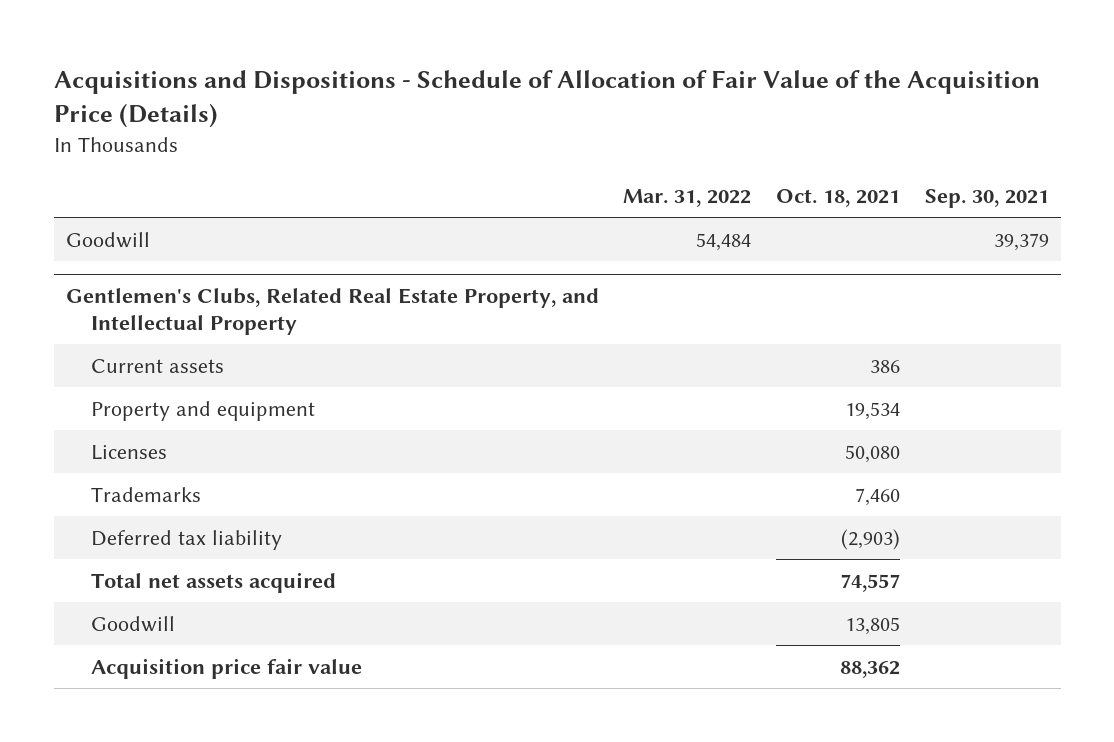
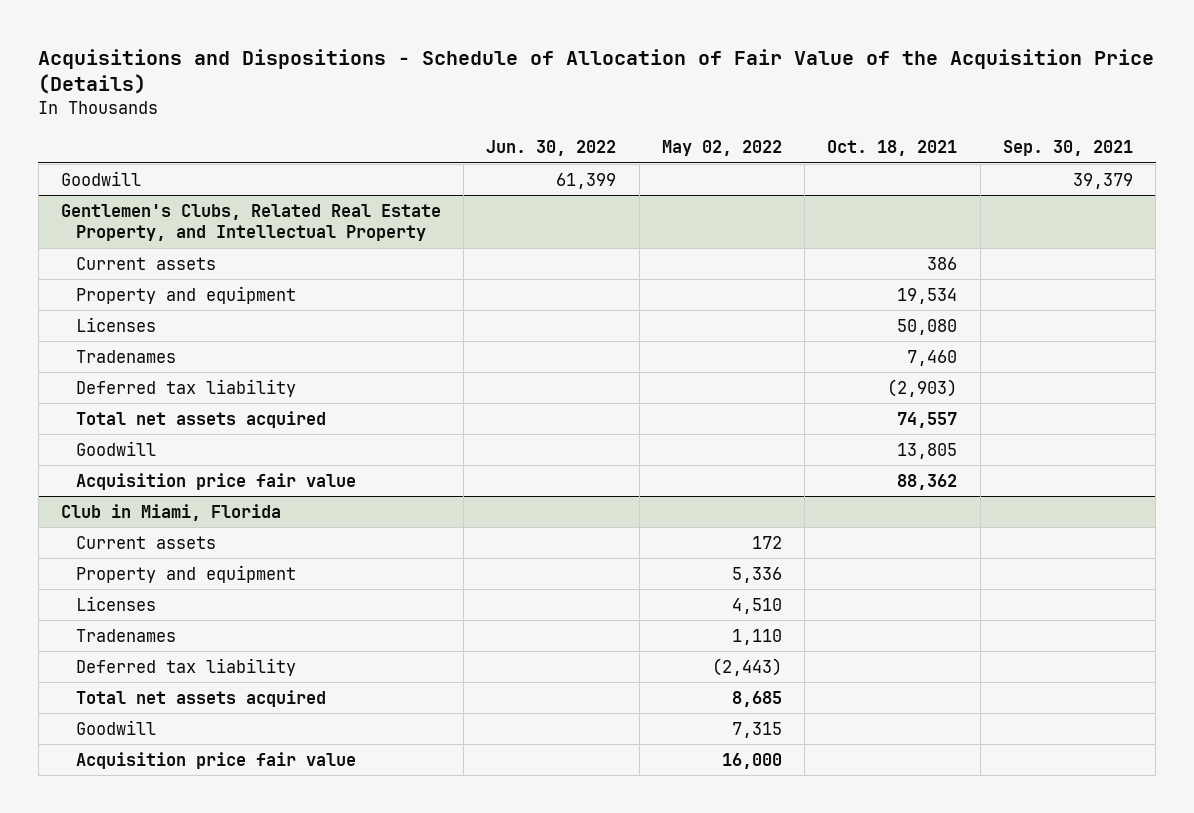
- | Mar. 31, 2022 | Oct. 18, 2021 | Sep. 30, 2021
+ | Jun. 30, 2022 | May 02, 2022 | Oct. 18, 2021 | Sep. 30, 2021
@ Gentlemen's Clubs, Related Real Estate Property, and Intellectual Property
- Trademarks | | 7,460 |
+ Tradenames | | | 7,460 |
+ Club in Miami, Florida
+ Current assets | | 172 | |
+ Property and equipment | | 5,336 | |
+ Licenses | | 4,510 | |
+ Tradenames | | 1,110 | |
+ Deferred tax liability | | (2,443) | |
+ Total net assets acquired | | 8,685 | |
+ Goodwill | | 7,315 | |
+ Acquisition price fair value | | 16,000 | |

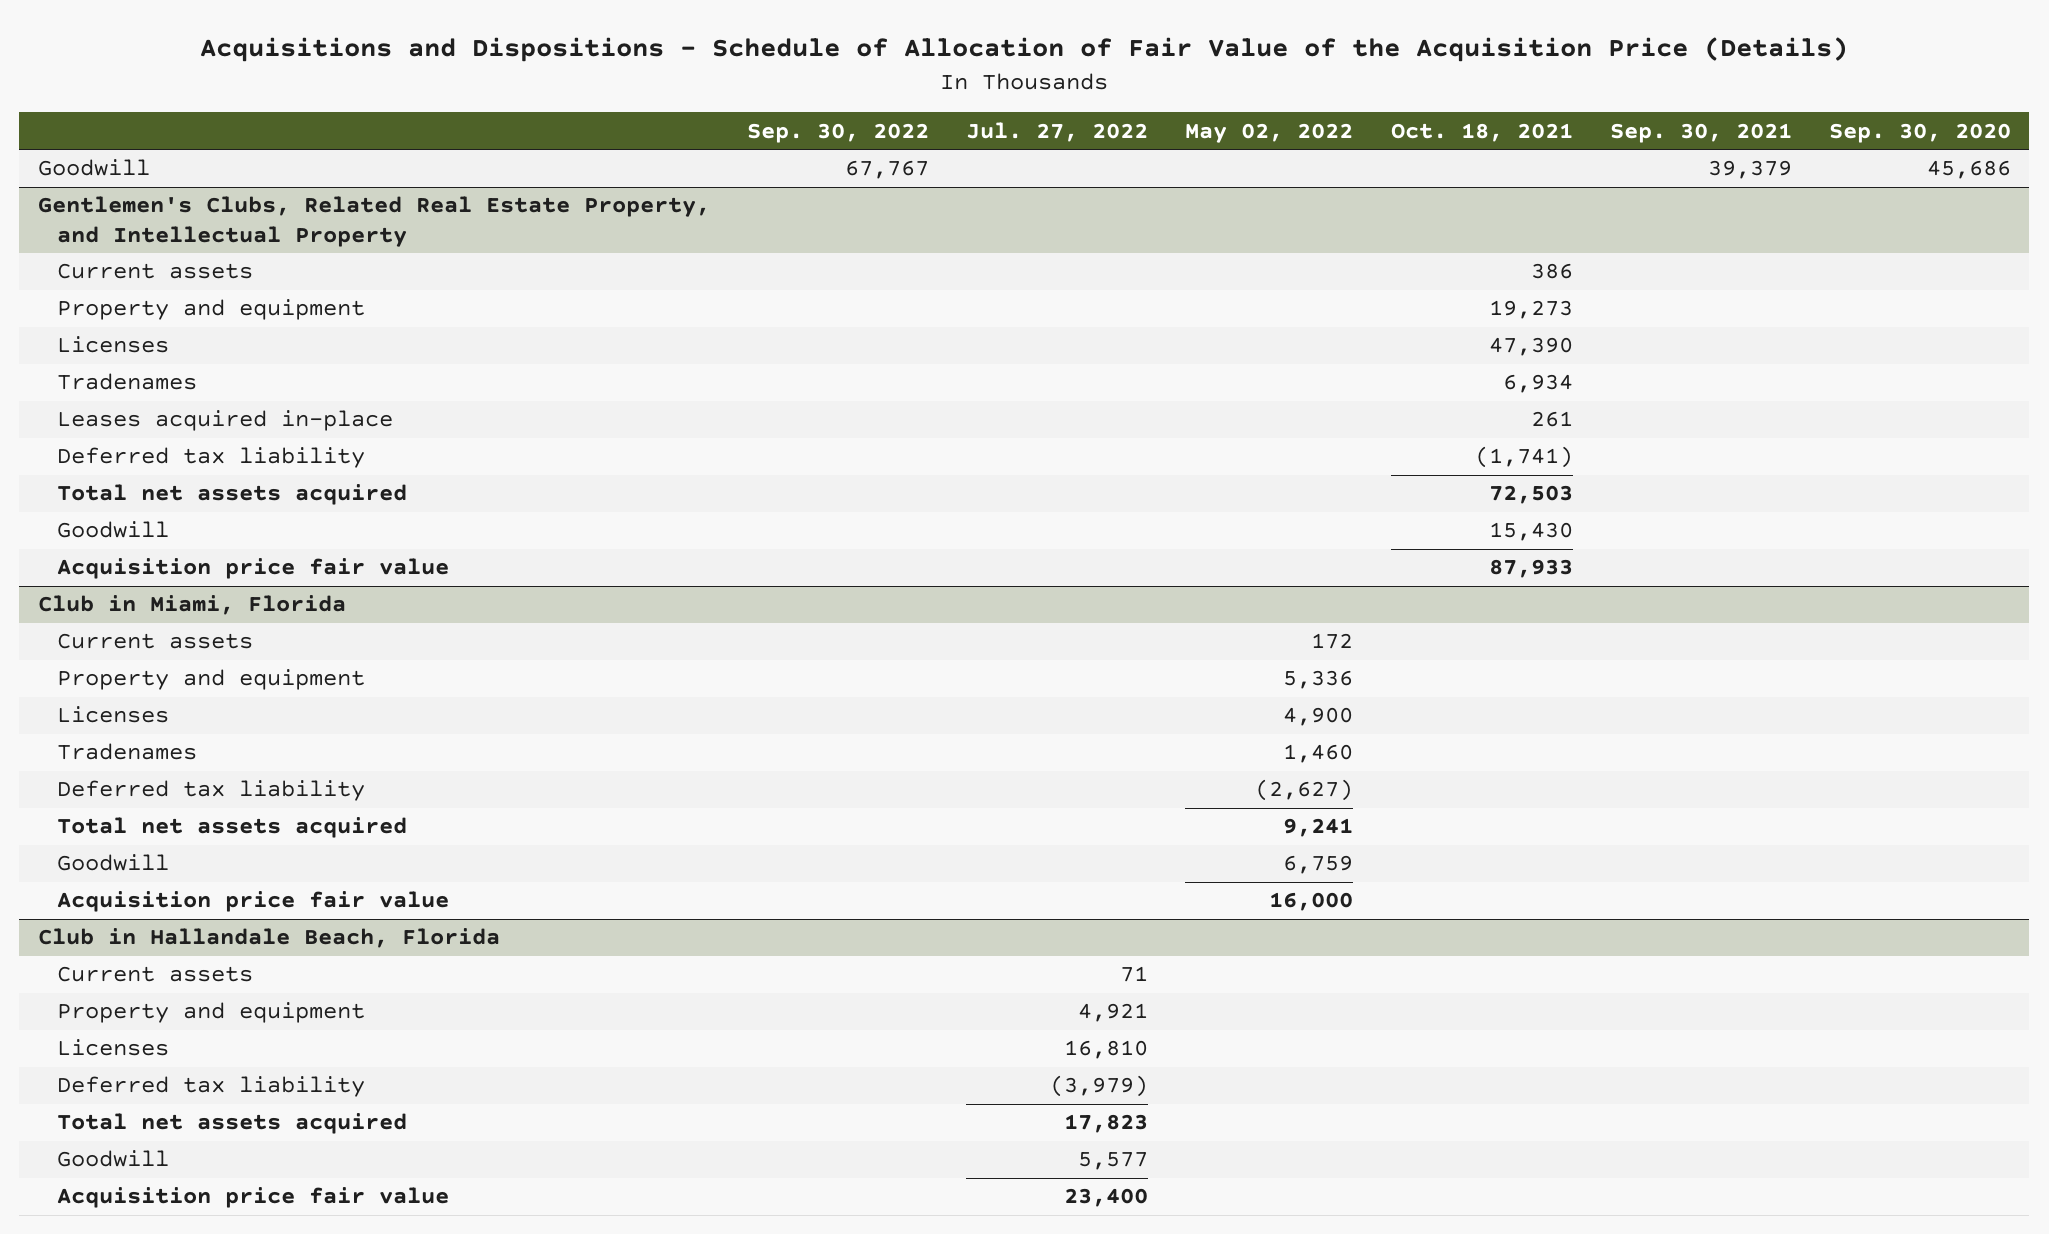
- | Jun. 30, 2022 | May 02, 2022 | Oct. 18, 2021 | Sep. 30, 2021
+ | Sep. 30, 2022 | Jul. 27, 2022 | May 02, 2022 | Oct. 18, 2021 | Sep. 30, 2021 | Sep. 30, 2020
@ Gentlemen's Clubs, Related Real Estate Property, and Intellectual Property
- Property and equipment | | | 19,534 |
- Licenses | | | 50,080 |
- Tradenames | | | 7,460 |
- Deferred tax liability | | | (2,903) |
- Total net assets acquired | | | 74,557 |
- Goodwill | | | 13,805 |
- Acquisition price fair value | | | 88,362 |
+ Property and equipment | | | | 19,273 | |
+ Licenses | | | | 47,390 | |
+ Tradenames | | | | 6,934 | |
+ Leases acquired in-place | | | | 261 | |
+ Deferred tax liability | | | | (1,741) | |
+ Total net assets acquired | | | | 72,503 | |
+ Goodwill | | | | 15,430 | |
+ Acquisition price fair value | | | | 87,933 | |
@ Club in Miami, Florida
- Licenses | | 4,510 | |
- Tradenames | | 1,110 | |
- Deferred tax liability | | (2,443) | |
- Total net assets acquired | | 8,685 | |
- Goodwill | | 7,315 | |
+ Licenses | | | 4,900 | | |
+ Tradenames | | | 1,460 | | |
+ Deferred tax liability | | | (2,627) | | |
+ Total net assets acquired | | | 9,241 | | |
+ Goodwill | | | 6,759 | | |
+ Club in Hallandale Beach, Florida
+ Current assets | | 71 | | | |
+ Property and equipment | | 4,921 | | | |
+ Licenses | | 16,810 | | | |
+ Deferred tax liability | | (3,979) | | | |
+ Total net assets acquired | | 17,823 | | | |
+ Goodwill | | 5,577 | | | |
+ Acquisition price fair value | | 23,400 | | | |

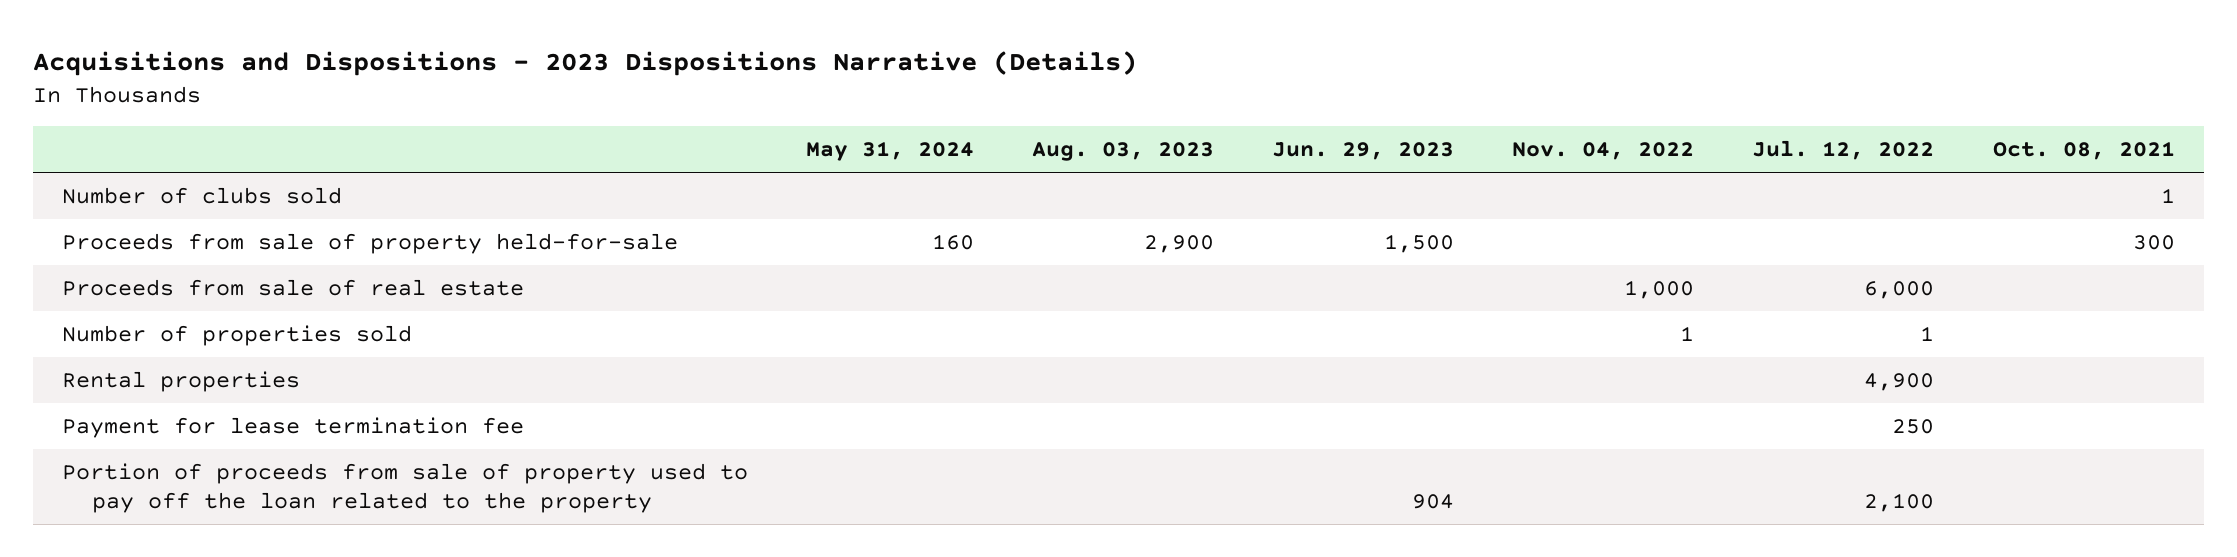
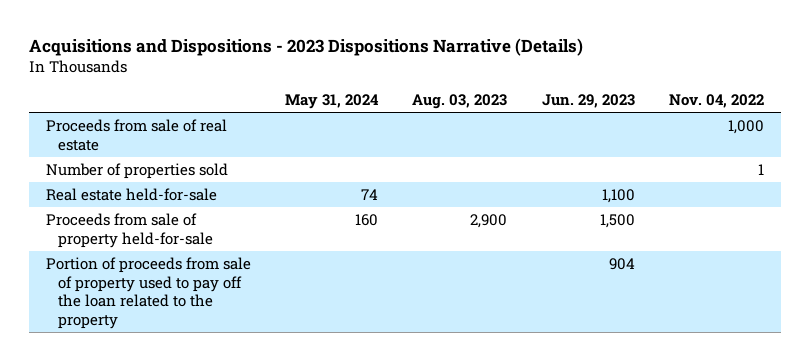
- | May 31, 2024 | Aug. 03, 2023 | Jun. 29, 2023 | Nov. 04, 2022 | Jul. 12, 2022 | Oct. 08, 2021
+ | May 31, 2024 | Aug. 03, 2023 | Jun. 29, 2023 | Nov. 04, 2022
- Number of clubs sold | | | | | | 1
- Rental properties | | | | | 4,900 |
- Payment for lease termination fee | | | | | 250 |
+ Real estate held-for-sale | 74 | | 1,100 |
moved down: Proceeds from sale of property held-for-sale | 160 | 2,900 | 1,500 |

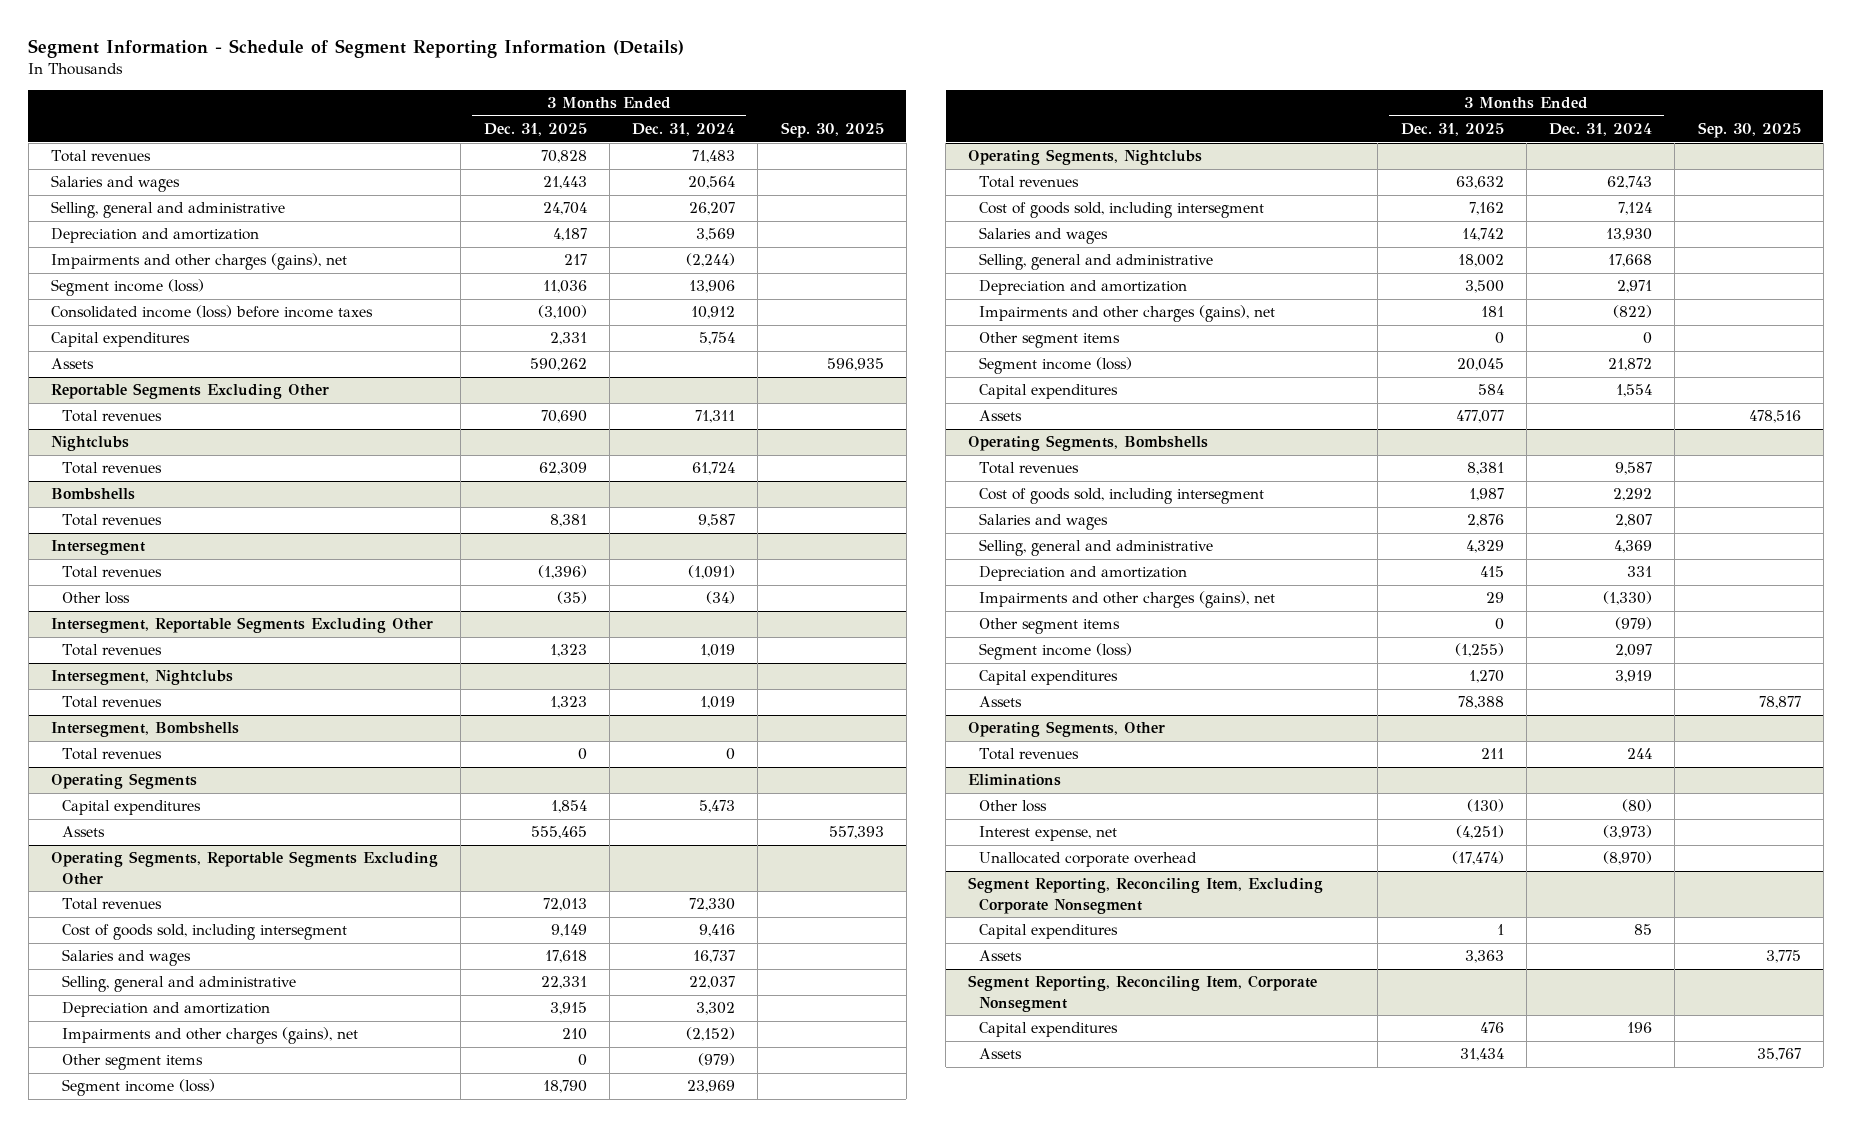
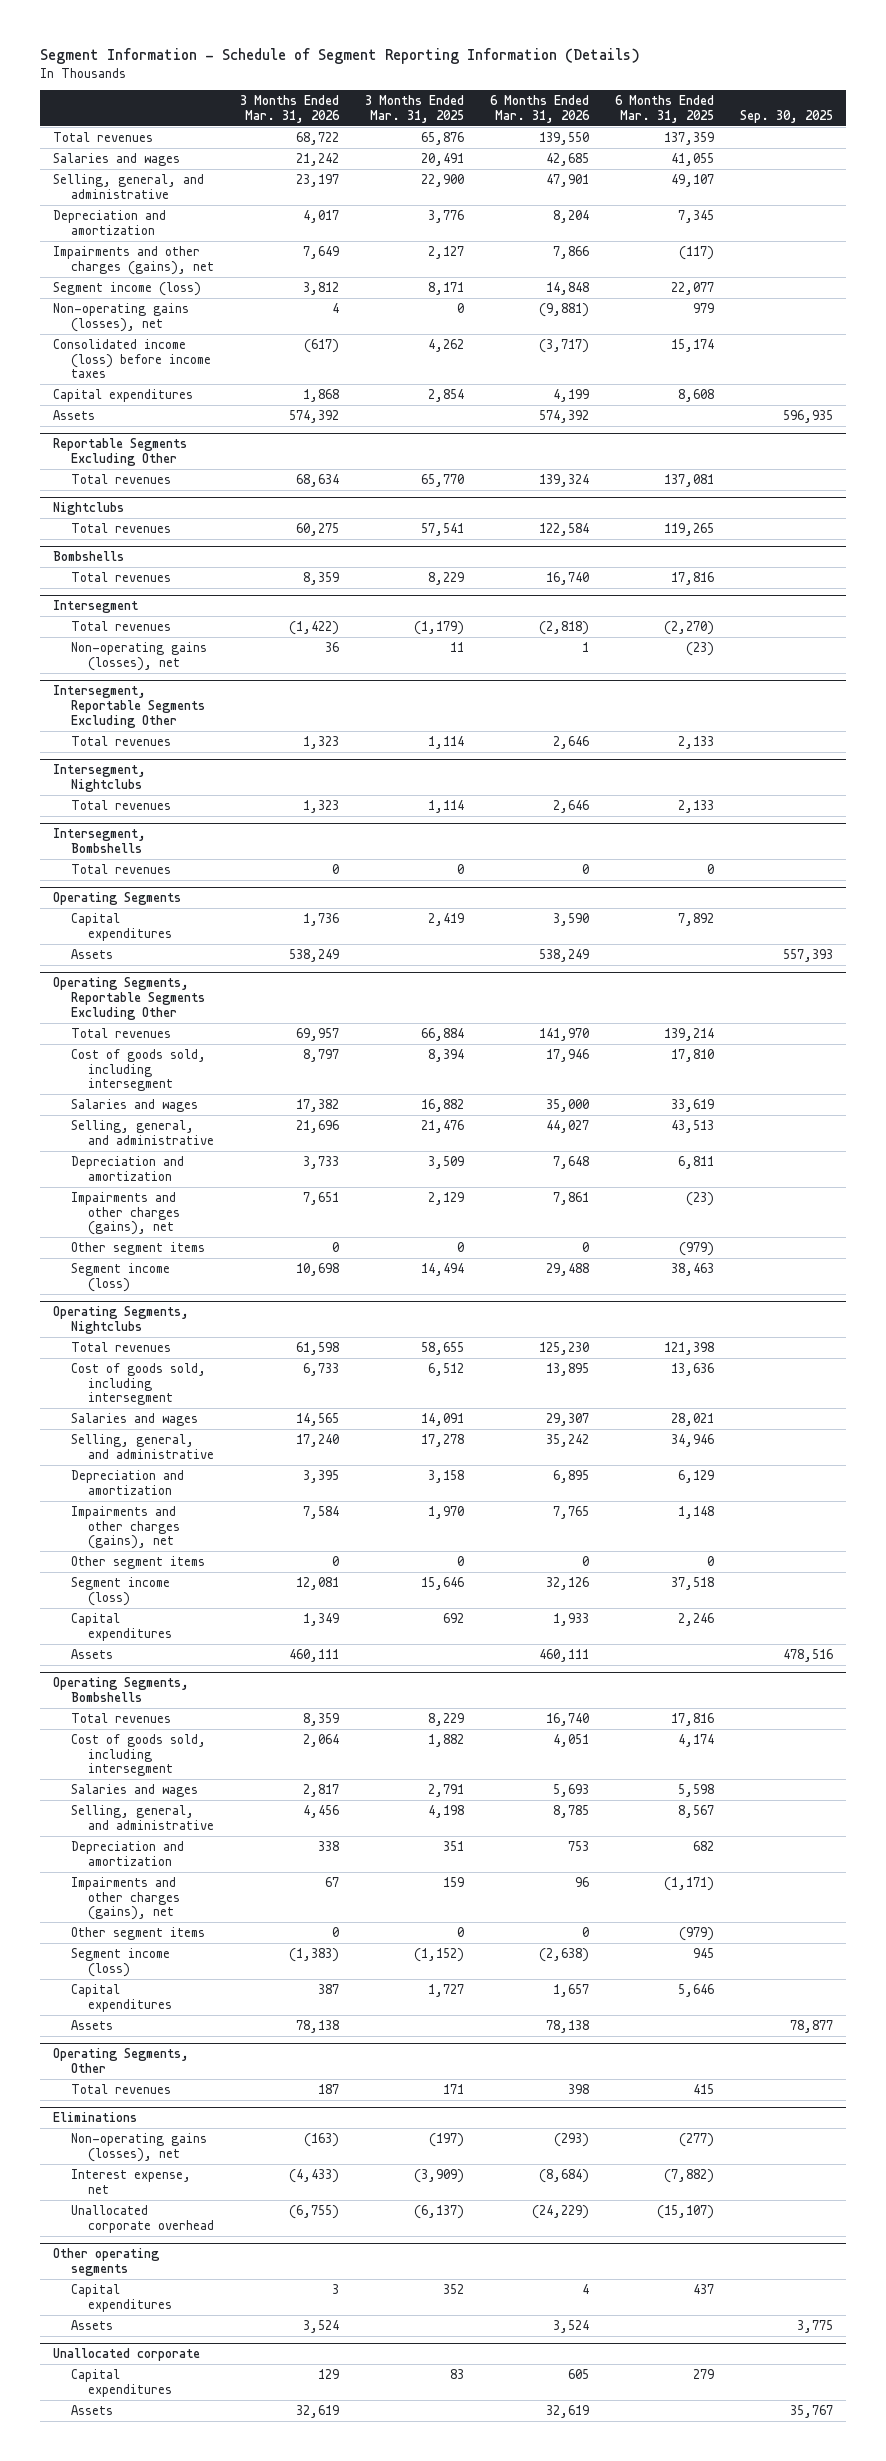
- | 3 Months Ended Dec. 31, 2025 | 3 Months Ended Dec. 31, 2024 | Sep. 30, 2025
+ | 3 Months Ended Mar. 31, 2026 | 3 Months Ended Mar. 31, 2025 | 6 Months Ended Mar. 31, 2026 | 6 Months Ended Mar. 31, 2025 | Sep. 30, 2025
- Selling, general and administrative | 24,704 | 26,207 |
+ Selling, general, and administrative | 23,197 | 22,900 | 47,901 | 49,107 |
+ Non-operating gains (losses), net | 4 | 0 | (9,881) | 979 |
@ Intersegment
- Other loss | (35) | (34) |
+ Non-operating gains (losses), net | 36 | 11 | 1 | (23) |
@ Operating Segments, Reportable Segments Excluding Other
- Selling, general and administrative | 22,331 | 22,037 |
+ Selling, general, and administrative | 21,696 | 21,476 | 44,027 | 43,513 |
@ Operating Segments, Nightclubs
- Selling, general and administrative | 18,002 | 17,668 |
+ Selling, general, and administrative | 17,240 | 17,278 | 35,242 | 34,946 |
@ Operating Segments, Bombshells
- Selling, general and administrative | 4,329 | 4,369 |
+ Selling, general, and administrative | 4,456 | 4,198 | 8,785 | 8,567 |
@ Eliminations
- Other loss | (130) | (80) |
+ Non-operating gains (losses), net | (163) | (197) | (293) | (277) |
- Segment Reporting, Reconciling Item, Excluding Corporate Nonsegment
+ Other operating segments
- Segment Reporting, Reconciling Item, Corporate Nonsegment
+ Unallocated corporate

